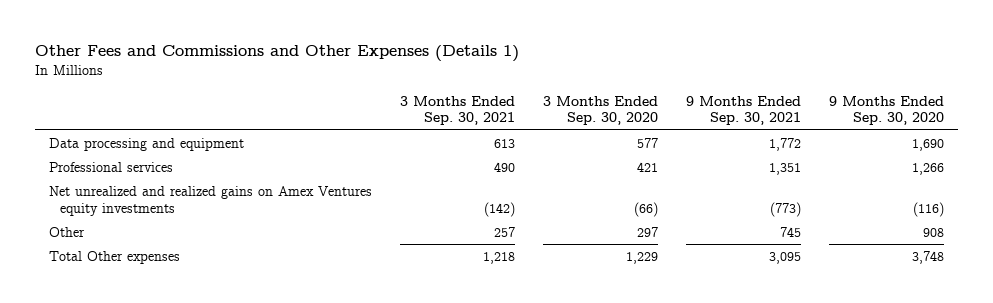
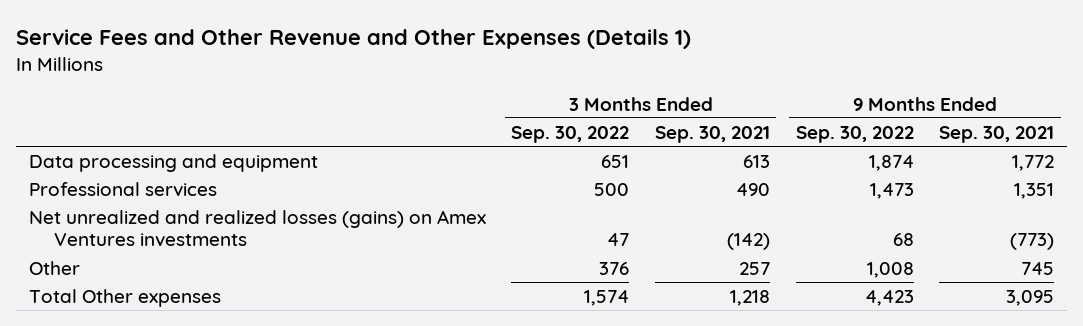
- Other Fees and Commissions and Other Expenses (Details 1)
+ Service Fees and Other Revenue and Other Expenses (Details 1)
- | 3 Months Ended Sep. 30, 2021 | 3 Months Ended Sep. 30, 2020 | 9 Months Ended Sep. 30, 2021 | 9 Months Ended Sep. 30, 2020
+ | 3 Months Ended Sep. 30, 2022 | 3 Months Ended Sep. 30, 2021 | 9 Months Ended Sep. 30, 2022 | 9 Months Ended Sep. 30, 2021
- Net unrealized and realized gains on Amex Ventures equity investments | (142) | (66) | (773) | (116)
+ Net unrealized and realized losses (gains) on Amex Ventures investments | 47 | (142) | 68 | (773)

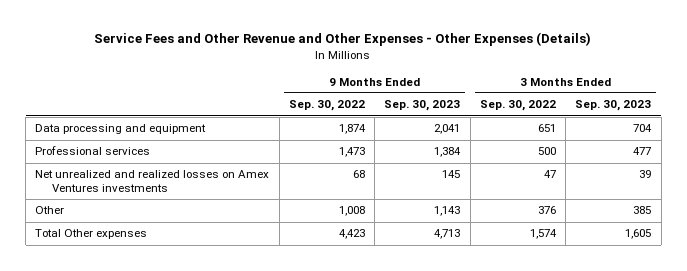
- Service Fees and Other Revenue and Other Expenses (Details 1)
+ Service Fees and Other Revenue and Other Expenses - Other Expenses (Details)
- | 3 Months Ended Sep. 30, 2022 | 3 Months Ended Sep. 30, 2021 | 9 Months Ended Sep. 30, 2022 | 9 Months Ended Sep. 30, 2021
+ | 9 Months Ended Sep. 30, 2022 | 9 Months Ended Sep. 30, 2023 | 3 Months Ended Sep. 30, 2022 | 3 Months Ended Sep. 30, 2023
- Net unrealized and realized losses (gains) on Amex Ventures investments | 47 | (142) | 68 | (773)
+ Net unrealized and realized losses on Amex Ventures investments | 68 | 145 | 47 | 39

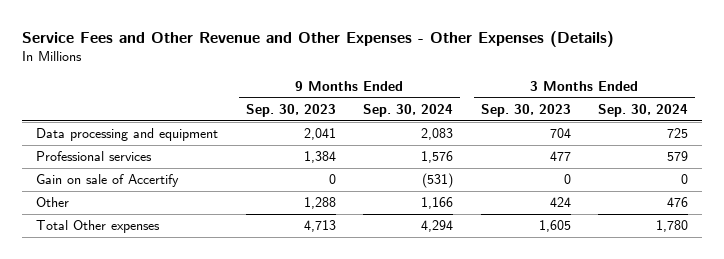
- | 9 Months Ended Sep. 30, 2022 | 9 Months Ended Sep. 30, 2023 | 3 Months Ended Sep. 30, 2022 | 3 Months Ended Sep. 30, 2023
+ | 9 Months Ended Sep. 30, 2023 | 9 Months Ended Sep. 30, 2024 | 3 Months Ended Sep. 30, 2023 | 3 Months Ended Sep. 30, 2024
- Net unrealized and realized losses on Amex Ventures investments | 68 | 145 | 47 | 39
- Other | 1,008 | 1,143 | 376 | 385
+ Gain on sale of Accertify | 0 | (531) | 0 | 0
+ Other | 1,288 | 1,166 | 424 | 476

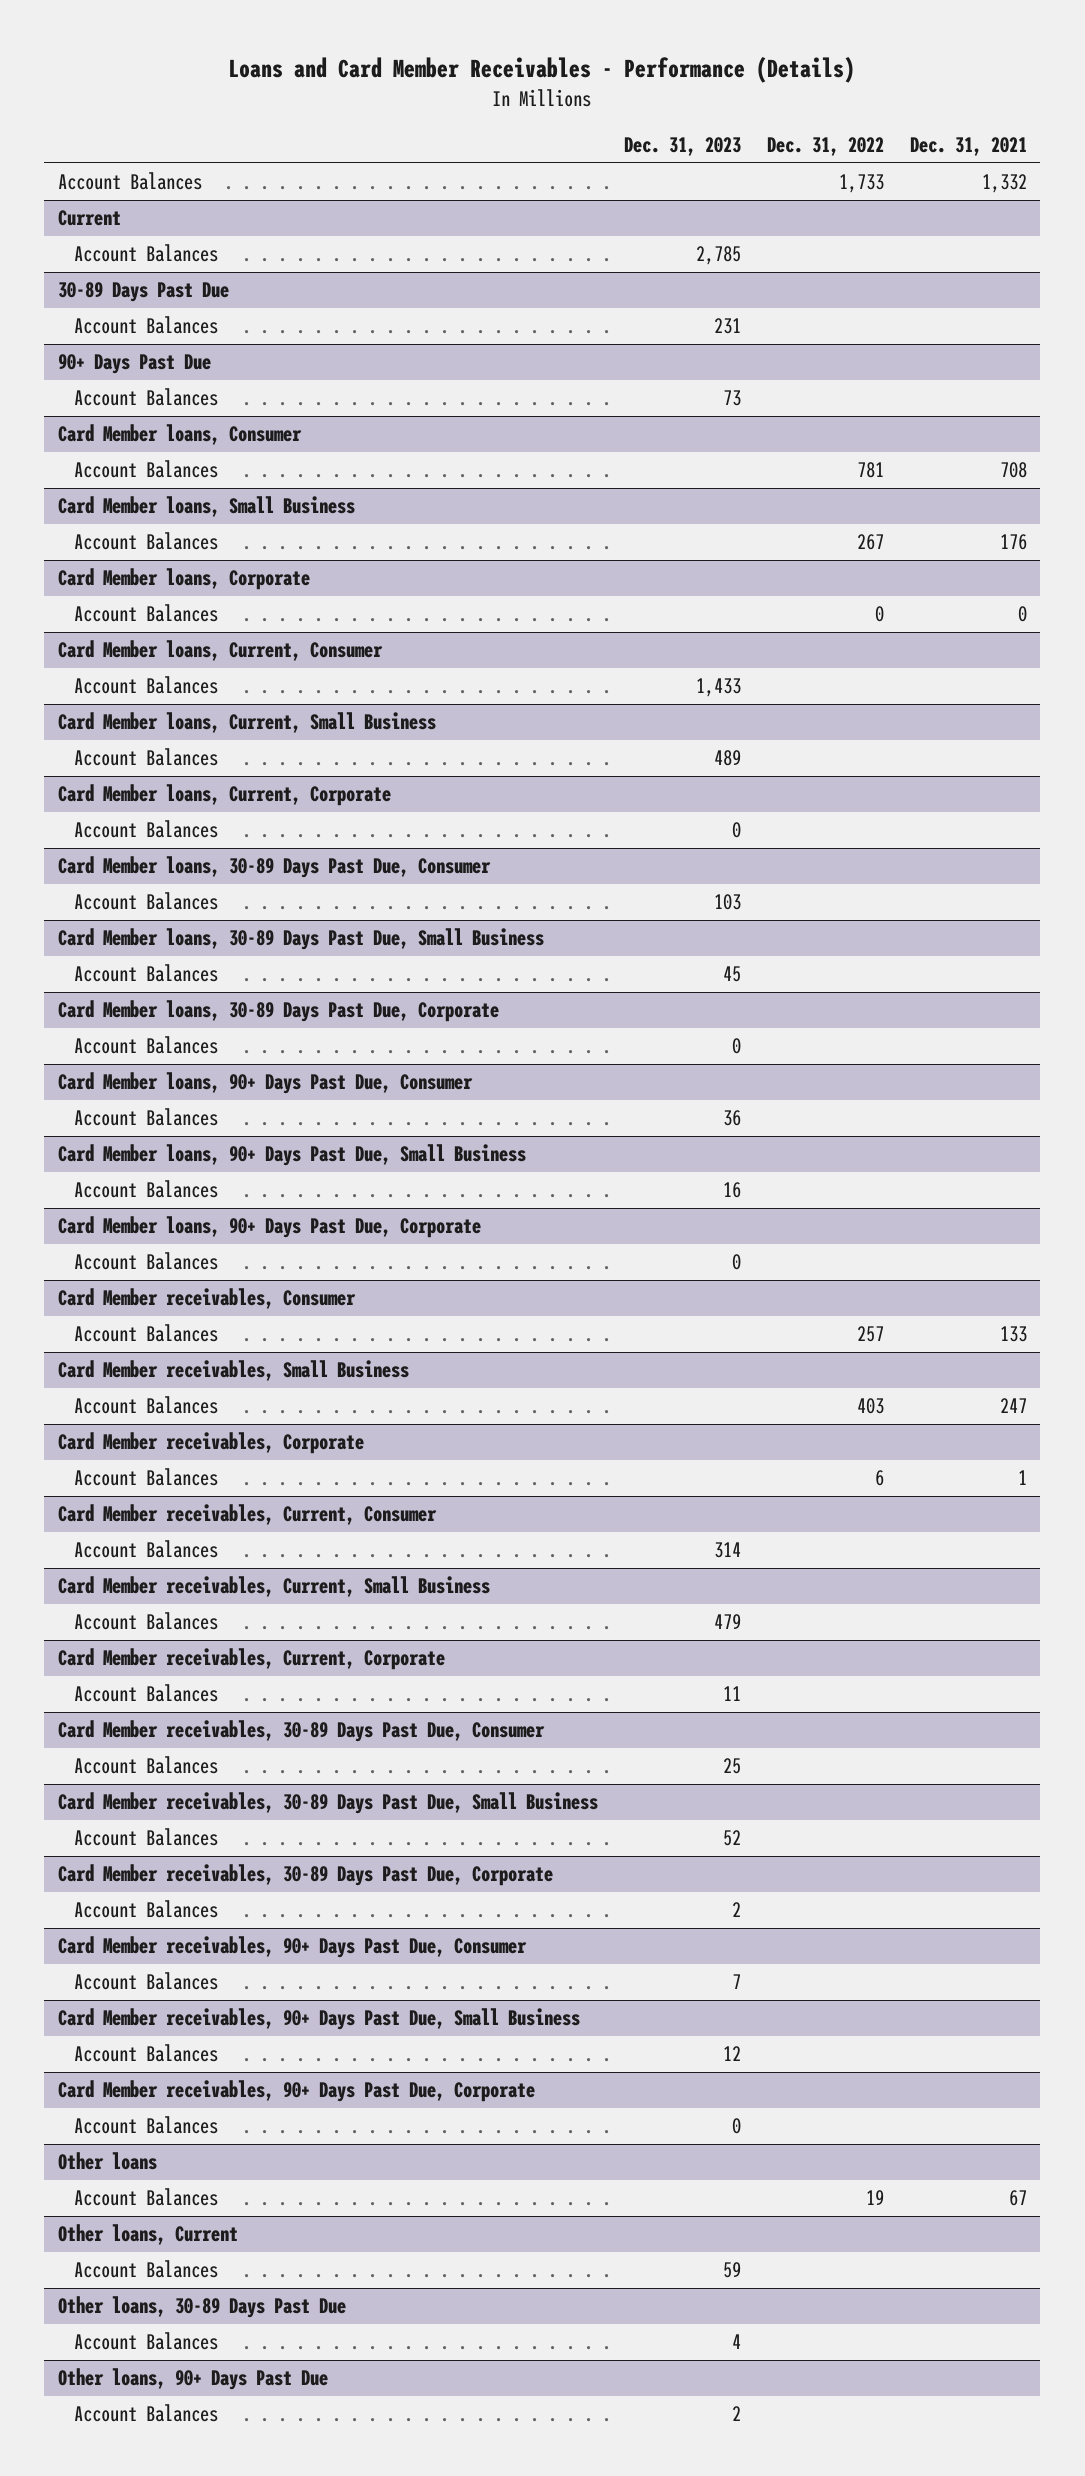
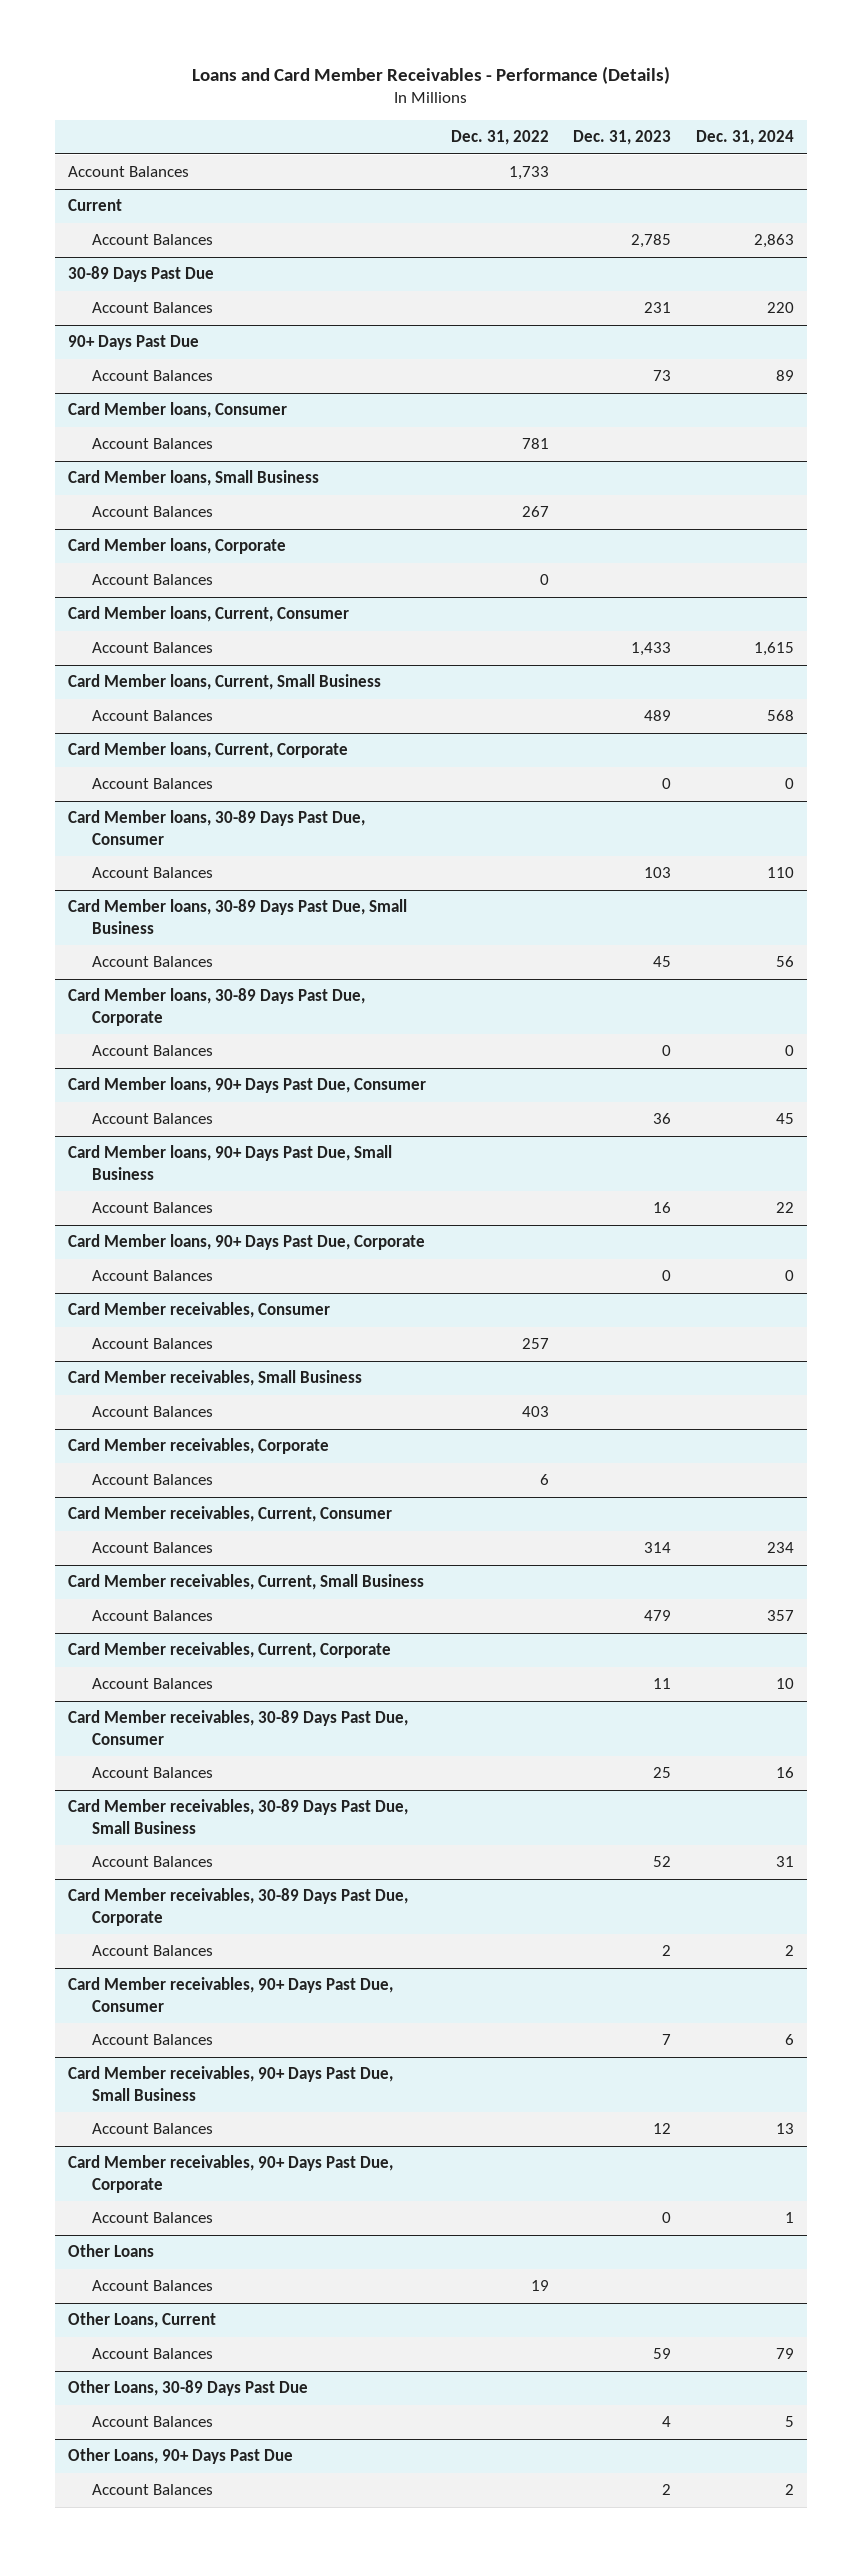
- | Dec. 31, 2023 | Dec. 31, 2022 | Dec. 31, 2021
+ | Dec. 31, 2022 | Dec. 31, 2023 | Dec. 31, 2024
- Other loans
+ Other Loans
- Other loans, Current
+ Other Loans, Current
- Other loans, 30-89 Days Past Due
+ Other Loans, 30-89 Days Past Due
- Other loans, 90+ Days Past Due
+ Other Loans, 90+ Days Past Due

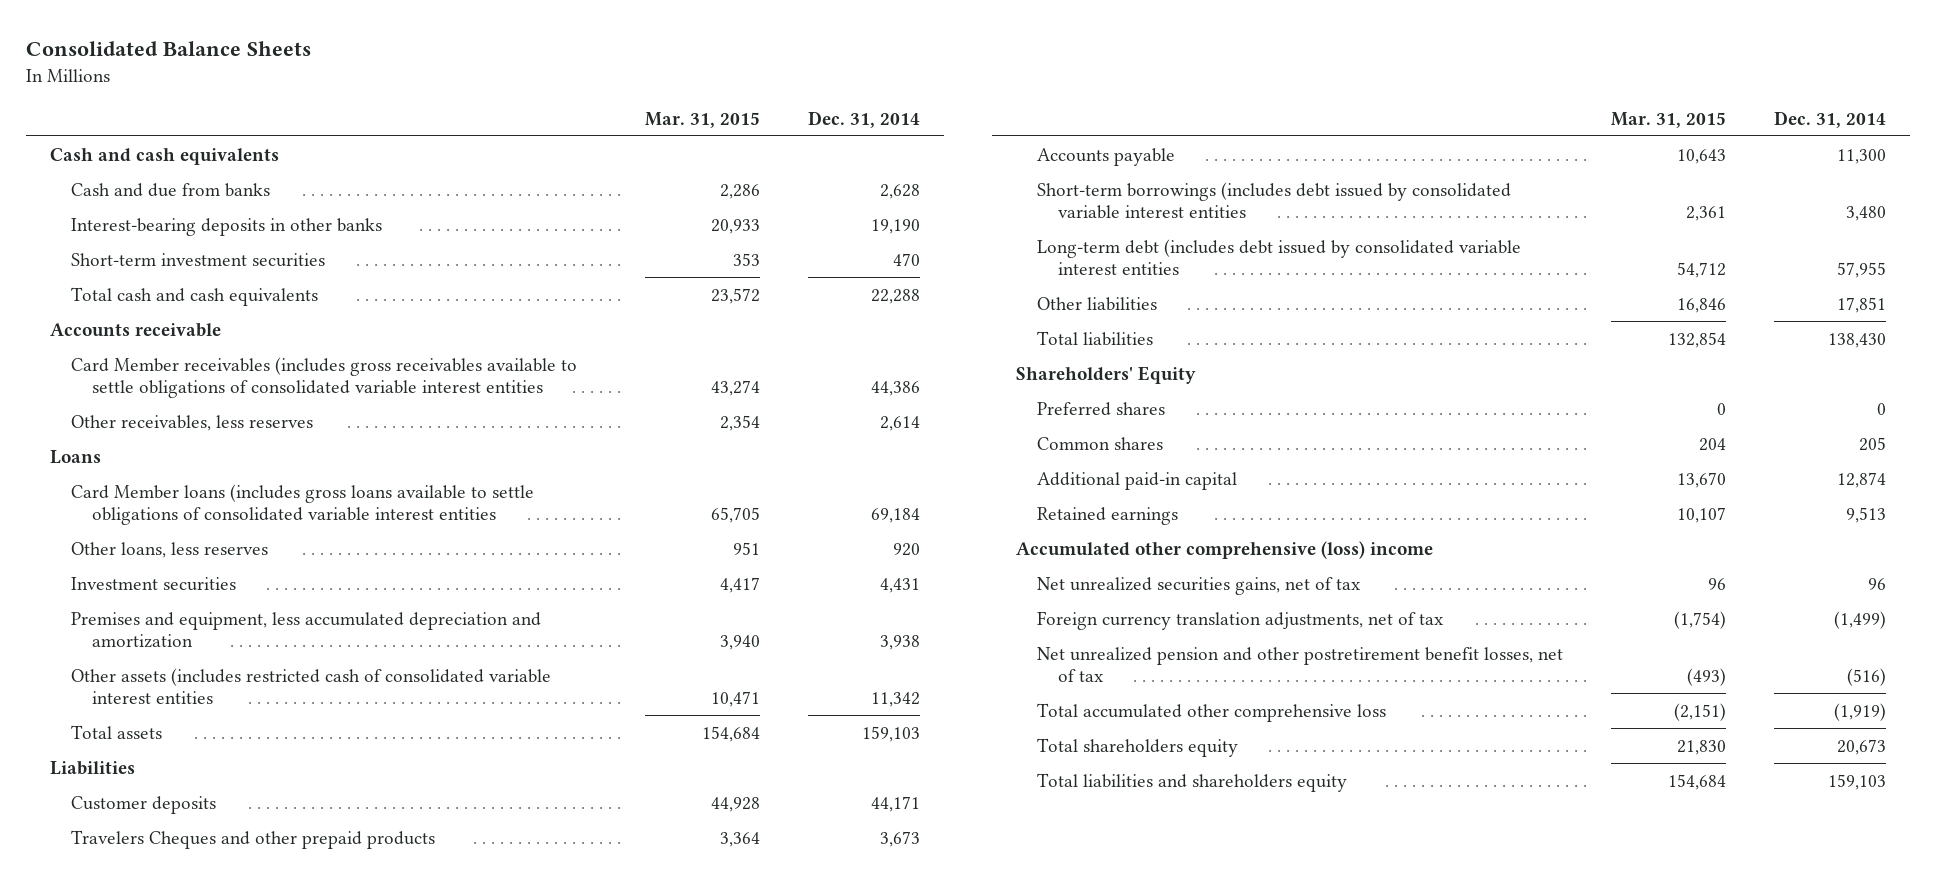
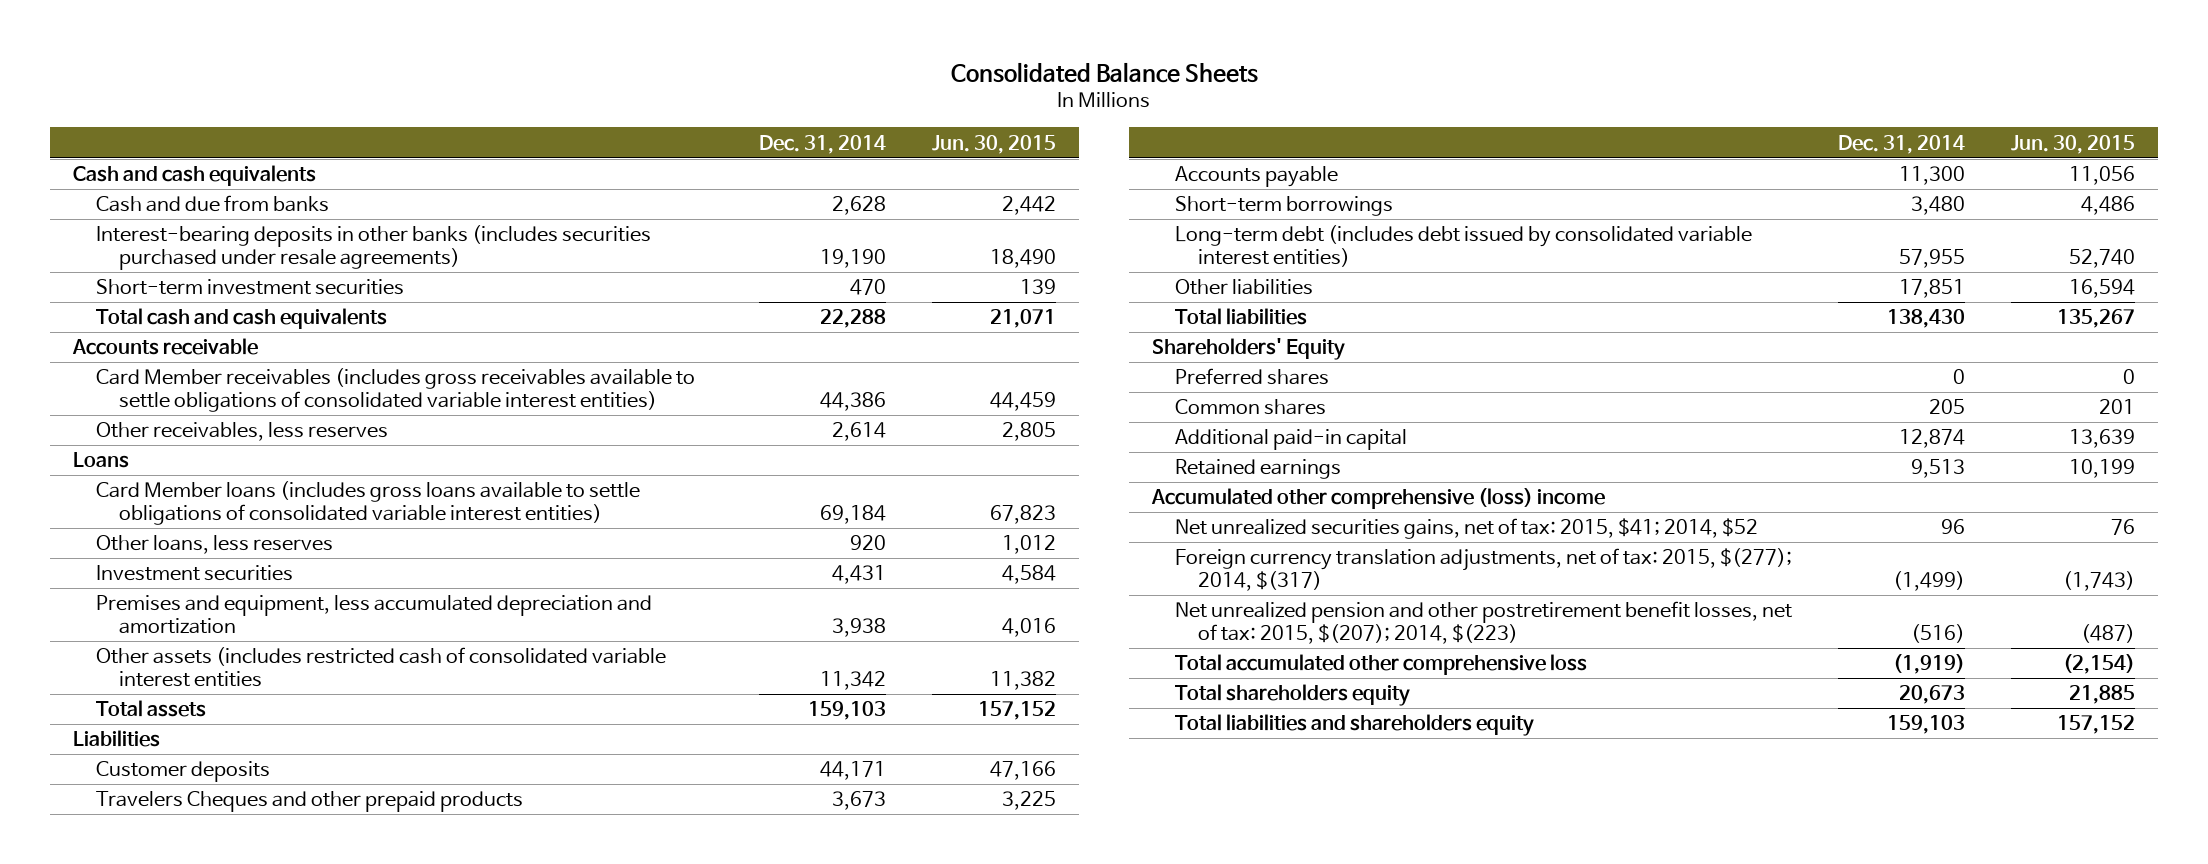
- | Mar. 31, 2015 | Dec. 31, 2014
+ | Dec. 31, 2014 | Jun. 30, 2015
- Interest-bearing deposits in other banks | 20,933 | 19,190
+ Interest-bearing deposits in other banks (includes securities purchased under resale agreements) | 19,190 | 18,490
- Card Member receivables (includes gross receivables available to settle obligations of consolidated variable interest entities | 43,274 | 44,386
+ Card Member receivables (includes gross receivables available to settle obligations of consolidated variable interest entities) | 44,386 | 44,459
- Card Member loans (includes gross loans available to settle obligations of consolidated variable interest entities | 65,705 | 69,184
+ Card Member loans (includes gross loans available to settle obligations of consolidated variable interest entities) | 69,184 | 67,823
- Short-term borrowings (includes debt issued by consolidated variable interest entities | 2,361 | 3,480
- Long-term debt (includes debt issued by consolidated variable interest entities | 54,712 | 57,955
+ Short-term borrowings | 3,480 | 4,486
+ Long-term debt (includes debt issued by consolidated variable interest entities) | 57,955 | 52,740
- Net unrealized securities gains, net of tax | 96 | 96
- Foreign currency translation adjustments, net of tax | (1,754) | (1,499)
- Net unrealized pension and other postretirement benefit losses, net of tax | (493) | (516)
+ Net unrealized securities gains, net of tax: 2015, $41; 2014, $52 | 96 | 76
+ Foreign currency translation adjustments, net of tax: 2015, $(277); 2014, $(317) | (1,499) | (1,743)
+ Net unrealized pension and other postretirement benefit losses, net of tax: 2015, $(207); 2014, $(223) | (516) | (487)

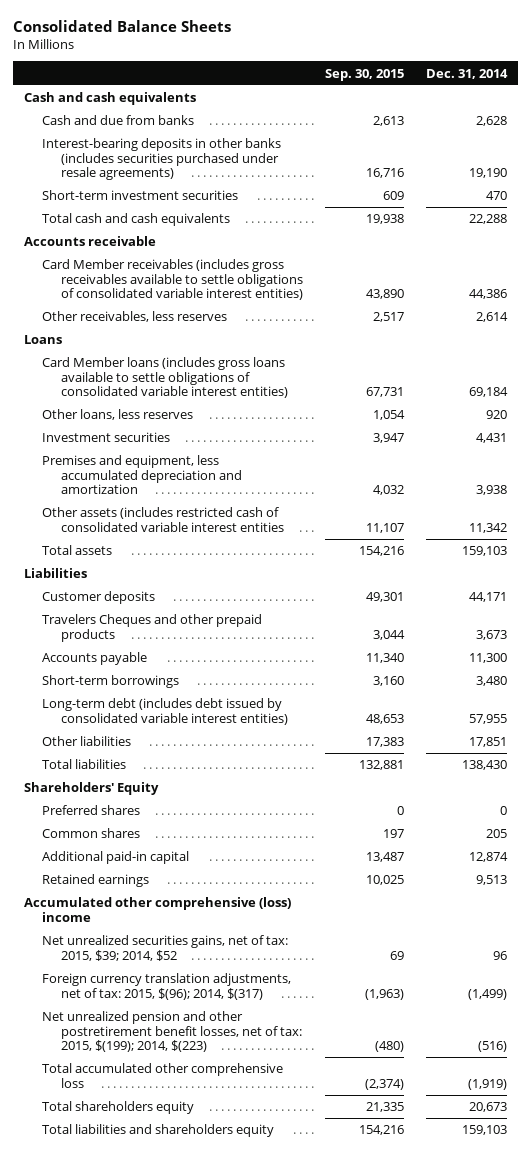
- | Dec. 31, 2014 | Jun. 30, 2015
+ | Sep. 30, 2015 | Dec. 31, 2014
- Net unrealized securities gains, net of tax: 2015, $41; 2014, $52 | 96 | 76
- Foreign currency translation adjustments, net of tax: 2015, $(277); 2014, $(317) | (1,499) | (1,743)
- Net unrealized pension and other postretirement benefit losses, net of tax: 2015, $(207); 2014, $(223) | (516) | (487)
+ Net unrealized securities gains, net of tax: 2015, $39; 2014, $52 | 69 | 96
+ Foreign currency translation adjustments, net of tax: 2015, $(96); 2014, $(317) | (1,963) | (1,499)
+ Net unrealized pension and other postretirement benefit losses, net of tax: 2015, $(199); 2014, $(223) | (480) | (516)

